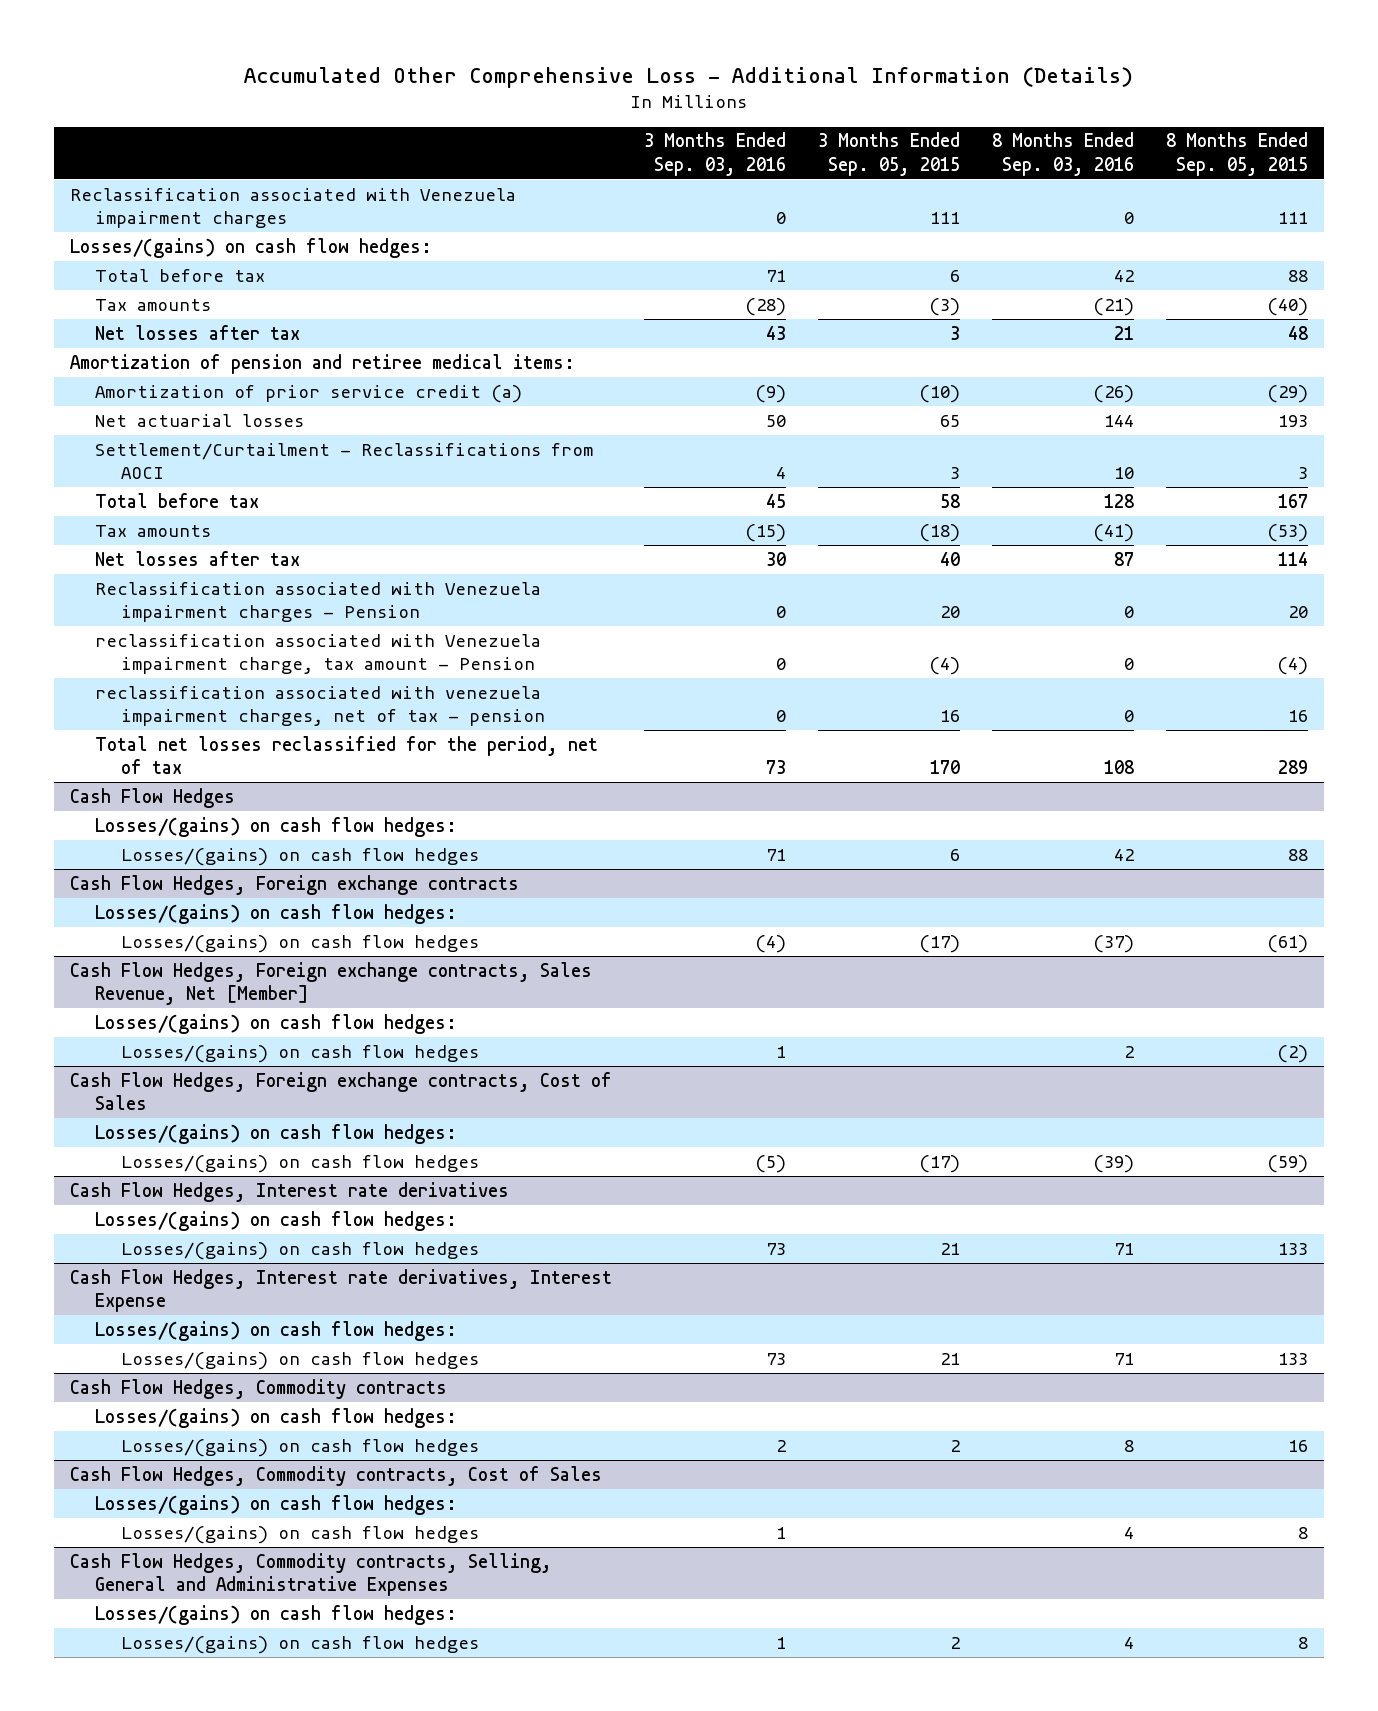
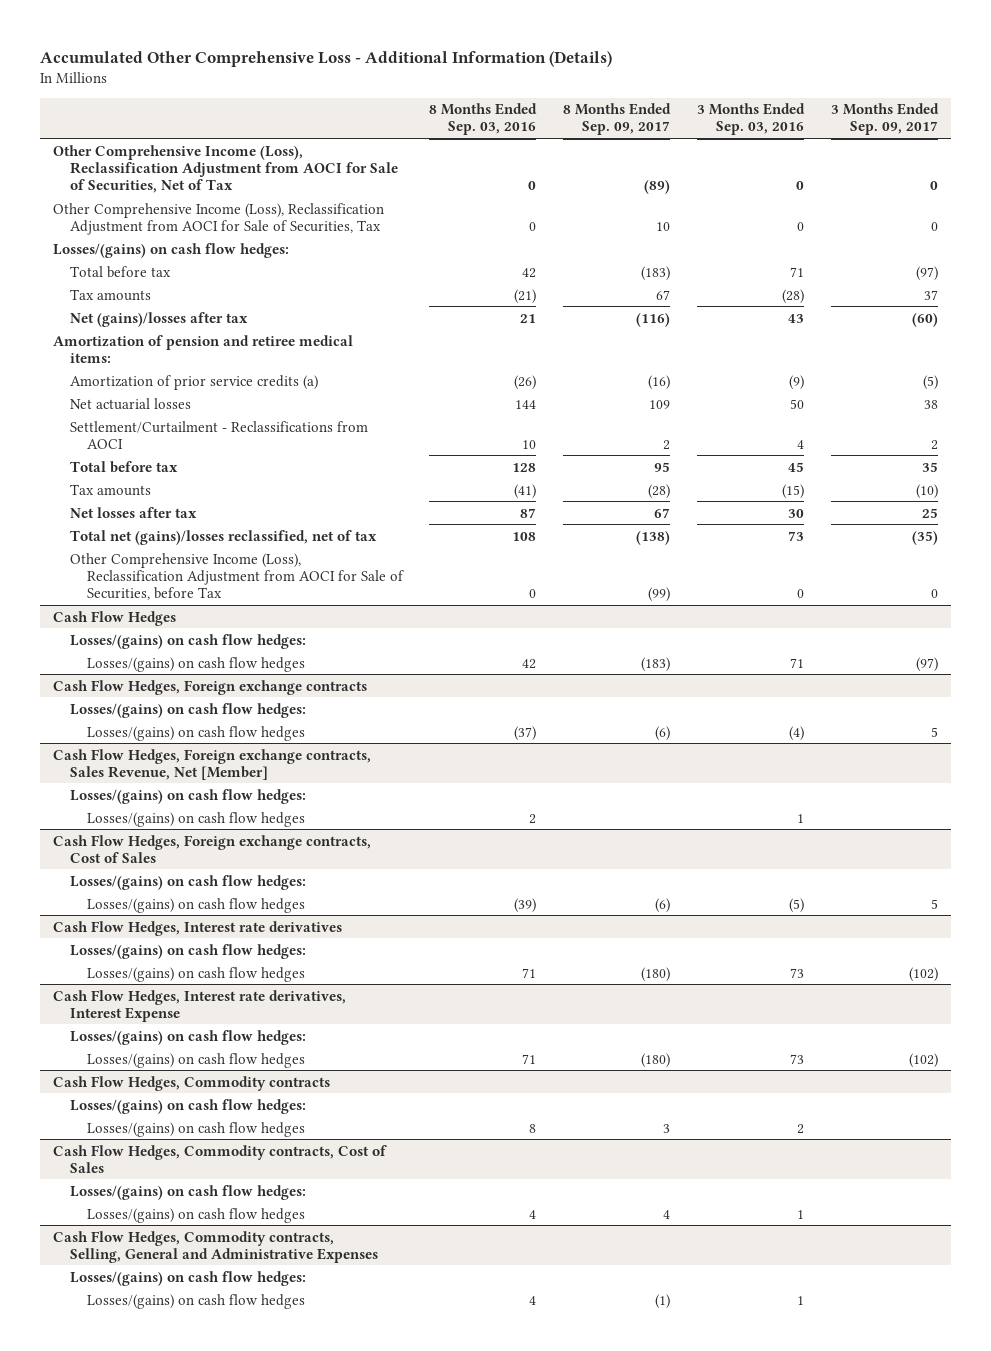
- | 3 Months Ended Sep. 03, 2016 | 3 Months Ended Sep. 05, 2015 | 8 Months Ended Sep. 03, 2016 | 8 Months Ended Sep. 05, 2015
+ | 8 Months Ended Sep. 03, 2016 | 8 Months Ended Sep. 09, 2017 | 3 Months Ended Sep. 03, 2016 | 3 Months Ended Sep. 09, 2017
- Reclassification associated with Venezuela impairment charges | 0 | 111 | 0 | 111
+ Other Comprehensive Income (Loss), Reclassification Adjustment from AOCI for Sale of Securities, Net of Tax | 0 | (89) | 0 | 0
+ Other Comprehensive Income (Loss), Reclassification Adjustment from AOCI for Sale of Securities, Tax | 0 | 10 | 0 | 0
- Net losses after tax | 43 | 3 | 21 | 48
+ Net (gains)/losses after tax | 21 | (116) | 43 | (60)
- Amortization of prior service credit (a) | (9) | (10) | (26) | (29)
+ Amortization of prior service credits (a) | (26) | (16) | (9) | (5)
- Reclassification associated with Venezuela impairment charges - Pension | 0 | 20 | 0 | 20
- reclassification associated with Venezuela impairment charge, tax amount - Pension | 0 | (4) | 0 | (4)
- reclassification associated with venezuela impairment charges, net of tax - pension | 0 | 16 | 0 | 16
- Total net losses reclassified for the period, net of tax | 73 | 170 | 108 | 289
+ Total net (gains)/losses reclassified, net of tax | 108 | (138) | 73 | (35)
+ Other Comprehensive Income (Loss), Reclassification Adjustment from AOCI for Sale of Securities, before Tax | 0 | (99) | 0 | 0

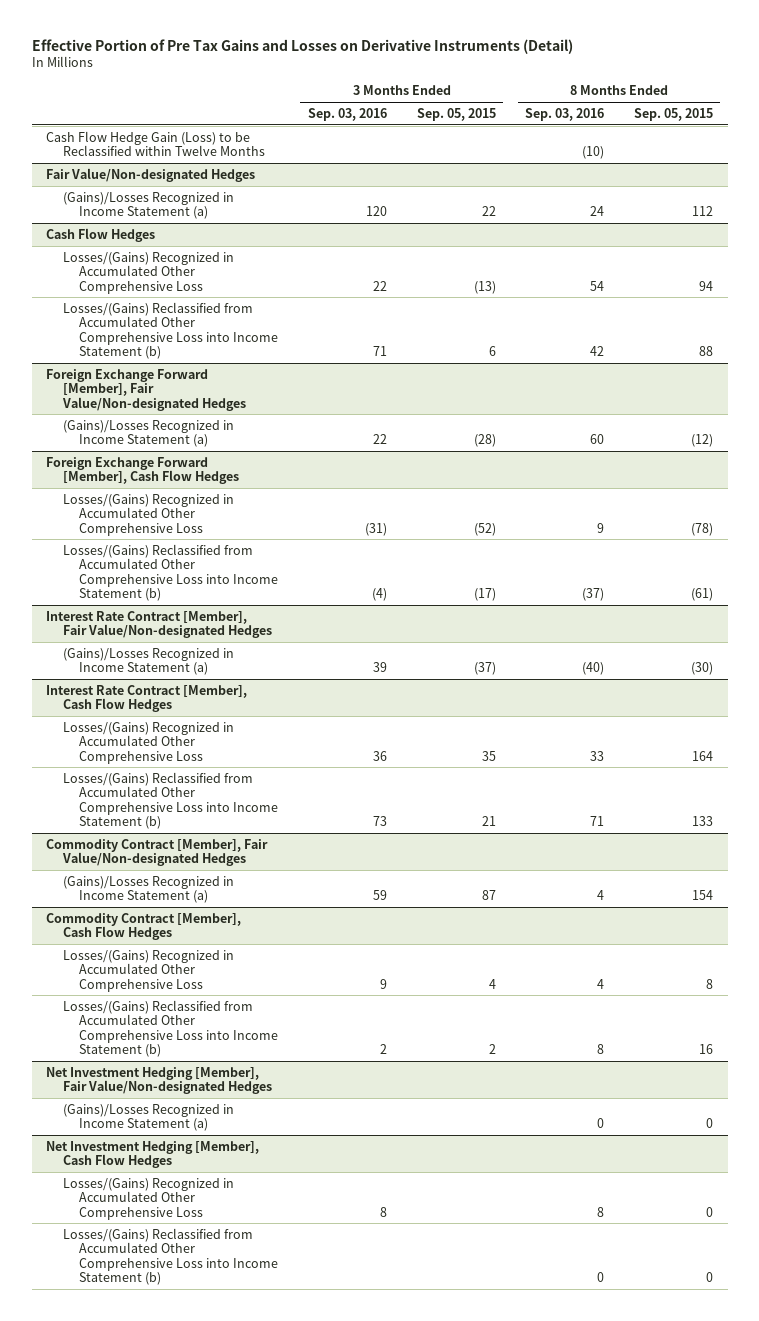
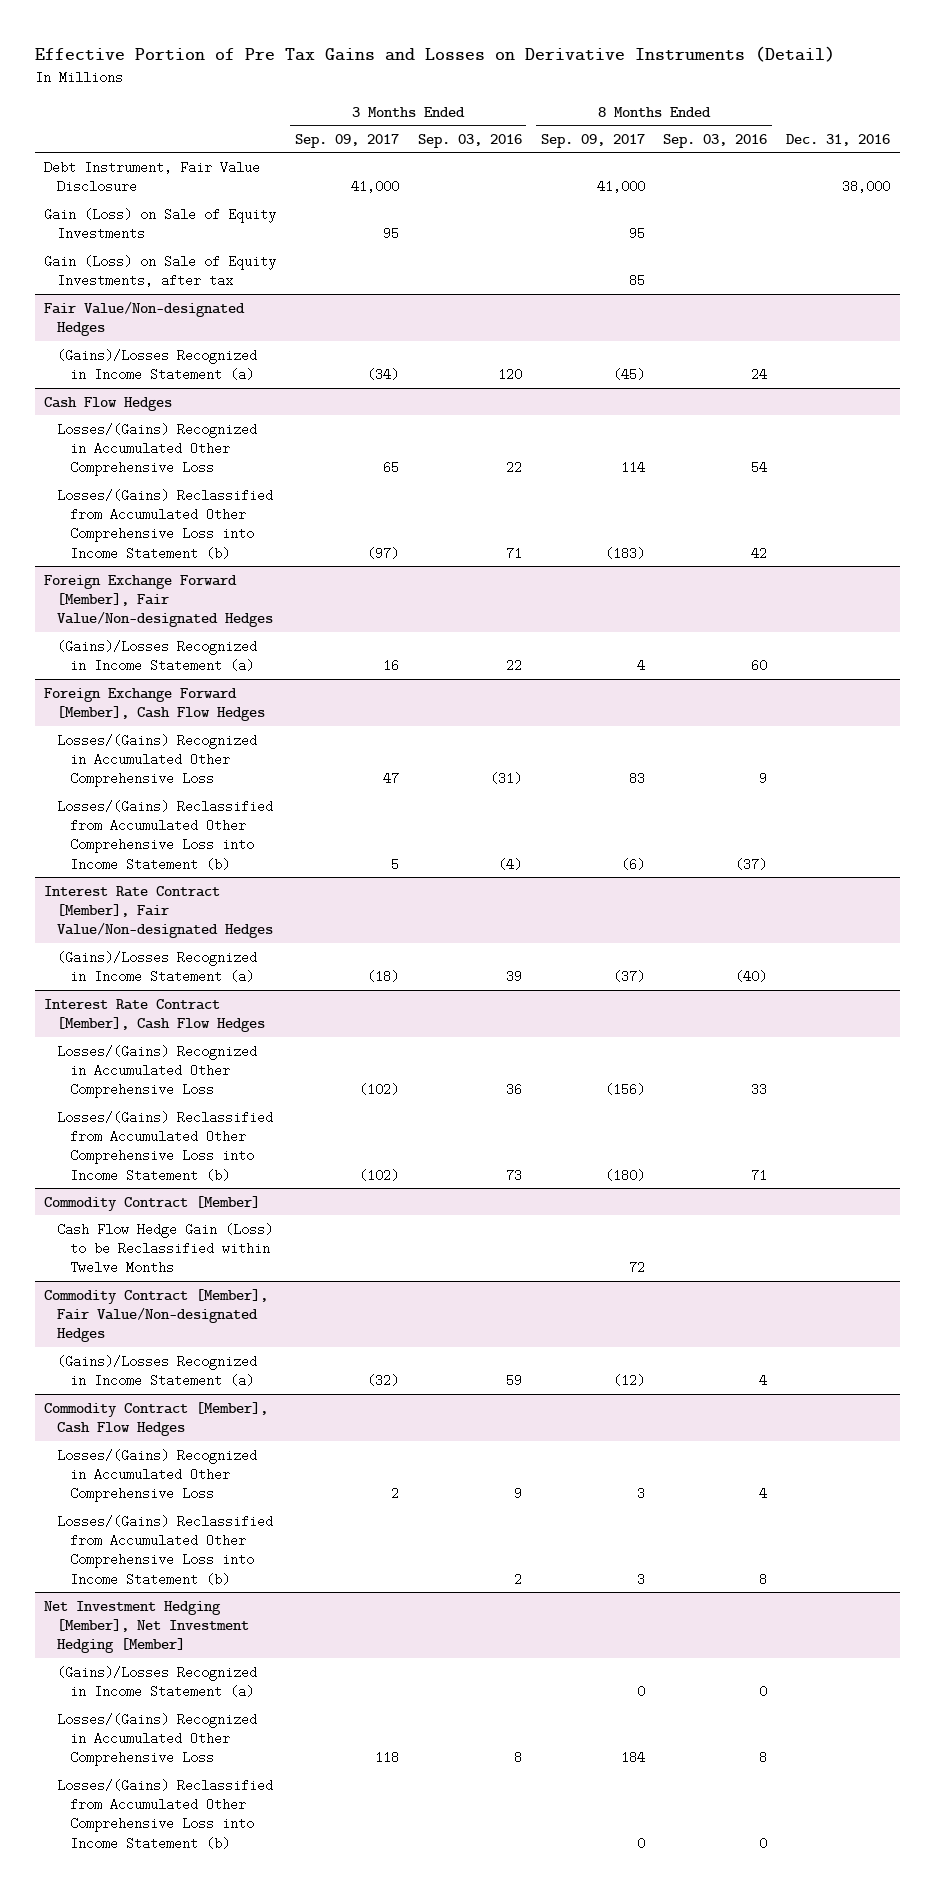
- | 3 Months Ended Sep. 03, 2016 | 3 Months Ended Sep. 05, 2015 | 8 Months Ended Sep. 03, 2016 | 8 Months Ended Sep. 05, 2015
+ | 3 Months Ended Sep. 09, 2017 | 3 Months Ended Sep. 03, 2016 | 8 Months Ended Sep. 09, 2017 | 8 Months Ended Sep. 03, 2016 | Dec. 31, 2016
- Cash Flow Hedge Gain (Loss) to be Reclassified within Twelve Months | | | (10) |
+ Debt Instrument, Fair Value Disclosure | 41,000 | | 41,000 | | 38,000
+ Gain (Loss) on Sale of Equity Investments | 95 | | 95 | |
+ Gain (Loss) on Sale of Equity Investments, after tax | | | 85 | |
+ Commodity Contract [Member]
+ Cash Flow Hedge Gain (Loss) to be Reclassified within Twelve Months | | | 72 | |
- Net Investment Hedging [Member], Fair Value/Non-designated Hedges
+ Net Investment Hedging [Member], Net Investment Hedging [Member]
- Net Investment Hedging [Member], Cash Flow Hedges

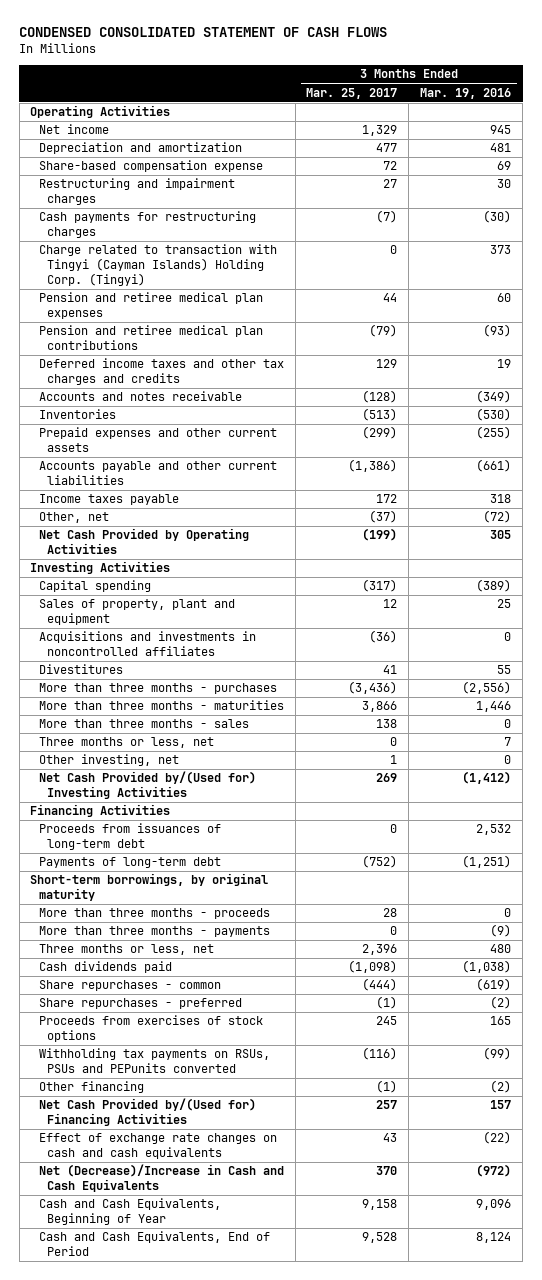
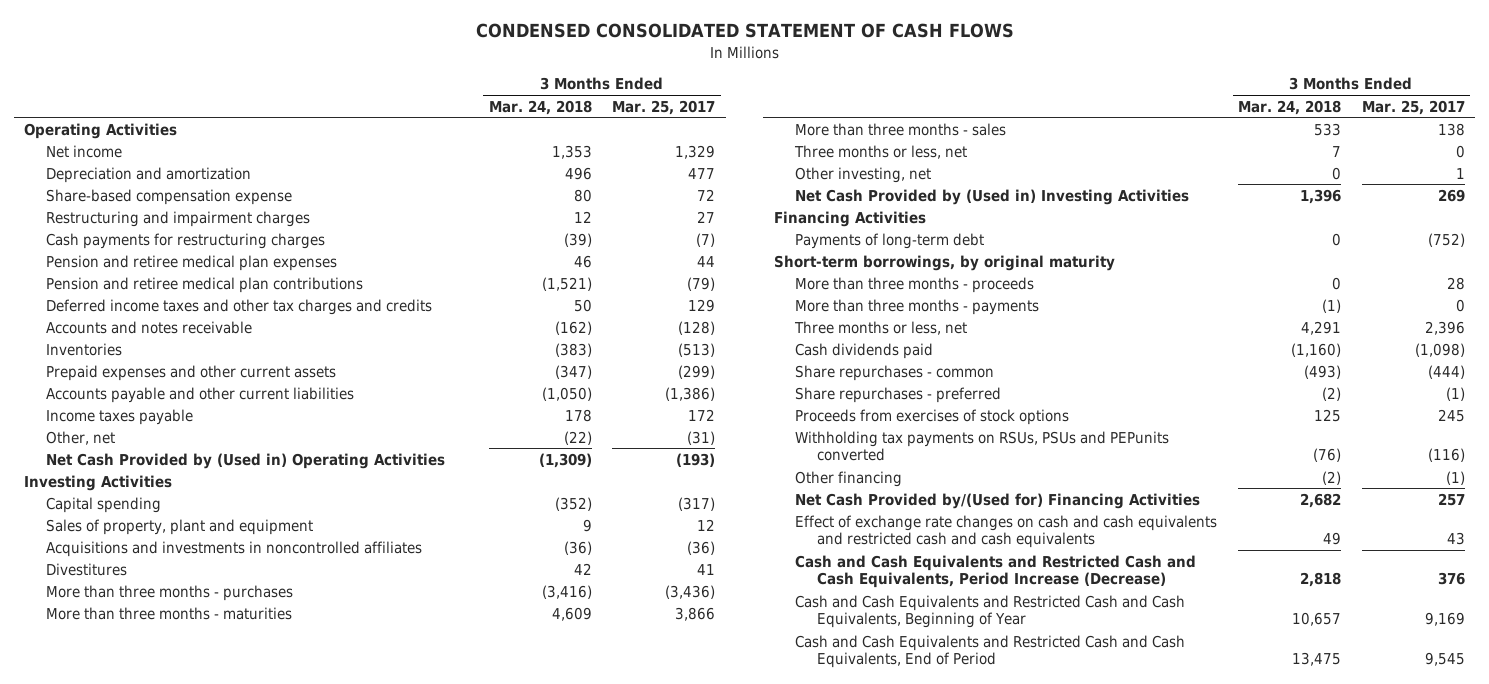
- | 3 Months Ended Mar. 25, 2017 | 3 Months Ended Mar. 19, 2016
+ | 3 Months Ended Mar. 24, 2018 | 3 Months Ended Mar. 25, 2017
- Charge related to transaction with Tingyi (Cayman Islands) Holding Corp. (Tingyi) | 0 | 373
- Other, net | (37) | (72)
- Net Cash Provided by Operating Activities | (199) | 305
+ Other, net | (22) | (31)
+ Net Cash Provided by (Used in) Operating Activities | (1,309) | (193)
- Net Cash Provided by/(Used for) Investing Activities | 269 | (1,412)
+ Net Cash Provided by (Used in) Investing Activities | 1,396 | 269
- Proceeds from issuances of long-term debt | 0 | 2,532
- Effect of exchange rate changes on cash and cash equivalents | 43 | (22)
- Net (Decrease)/Increase in Cash and Cash Equivalents | 370 | (972)
- Cash and Cash Equivalents, Beginning of Year | 9,158 | 9,096
- Cash and Cash Equivalents, End of Period | 9,528 | 8,124
+ Effect of exchange rate changes on cash and cash equivalents and restricted cash and cash equivalents | 49 | 43
+ Cash and Cash Equivalents and Restricted Cash and Cash Equivalents, Period Increase (Decrease) | 2,818 | 376
+ Cash and Cash Equivalents and Restricted Cash and Cash Equivalents, Beginning of Year | 10,657 | 9,169
+ Cash and Cash Equivalents and Restricted Cash and Cash Equivalents, End of Period | 13,475 | 9,545

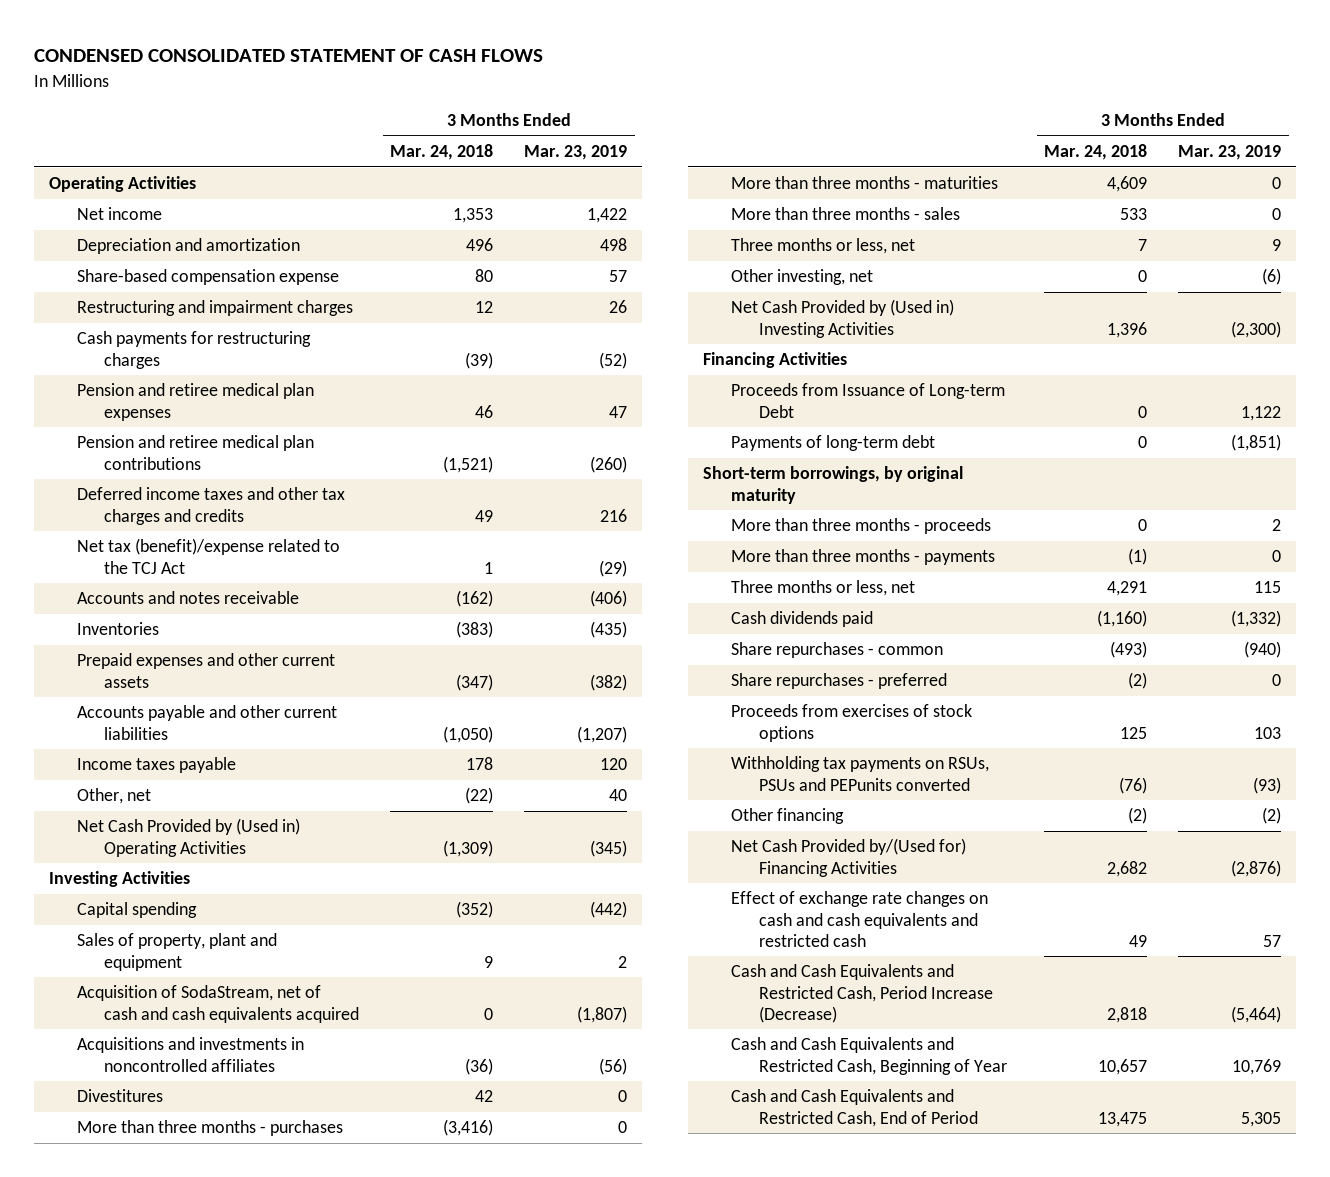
- | 3 Months Ended Mar. 24, 2018 | 3 Months Ended Mar. 25, 2017
+ | 3 Months Ended Mar. 24, 2018 | 3 Months Ended Mar. 23, 2019
- Deferred income taxes and other tax charges and credits | 50 | 129
+ Deferred income taxes and other tax charges and credits | 49 | 216
+ Net tax (benefit)/expense related to the TCJ Act | 1 | (29)
+ Acquisition of SodaStream, net of cash and cash equivalents acquired | 0 | (1,807)
+ Proceeds from Issuance of Long-term Debt | 0 | 1,122
- Effect of exchange rate changes on cash and cash equivalents and restricted cash and cash equivalents | 49 | 43
- Cash and Cash Equivalents and Restricted Cash and Cash Equivalents, Period Increase (Decrease) | 2,818 | 376
- Cash and Cash Equivalents and Restricted Cash and Cash Equivalents, Beginning of Year | 10,657 | 9,169
- Cash and Cash Equivalents and Restricted Cash and Cash Equivalents, End of Period | 13,475 | 9,545
+ Effect of exchange rate changes on cash and cash equivalents and restricted cash | 49 | 57
+ Cash and Cash Equivalents and Restricted Cash, Period Increase (Decrease) | 2,818 | (5,464)
+ Cash and Cash Equivalents and Restricted Cash, Beginning of Year | 10,657 | 10,769
+ Cash and Cash Equivalents and Restricted Cash, End of Period | 13,475 | 5,305

